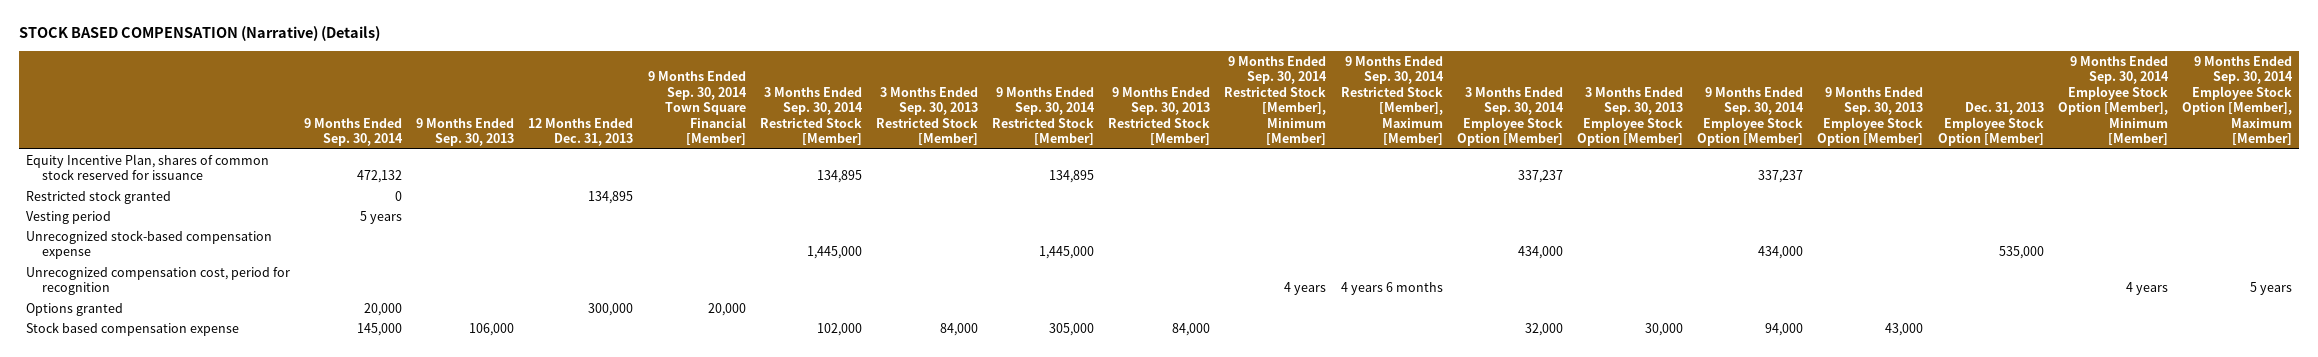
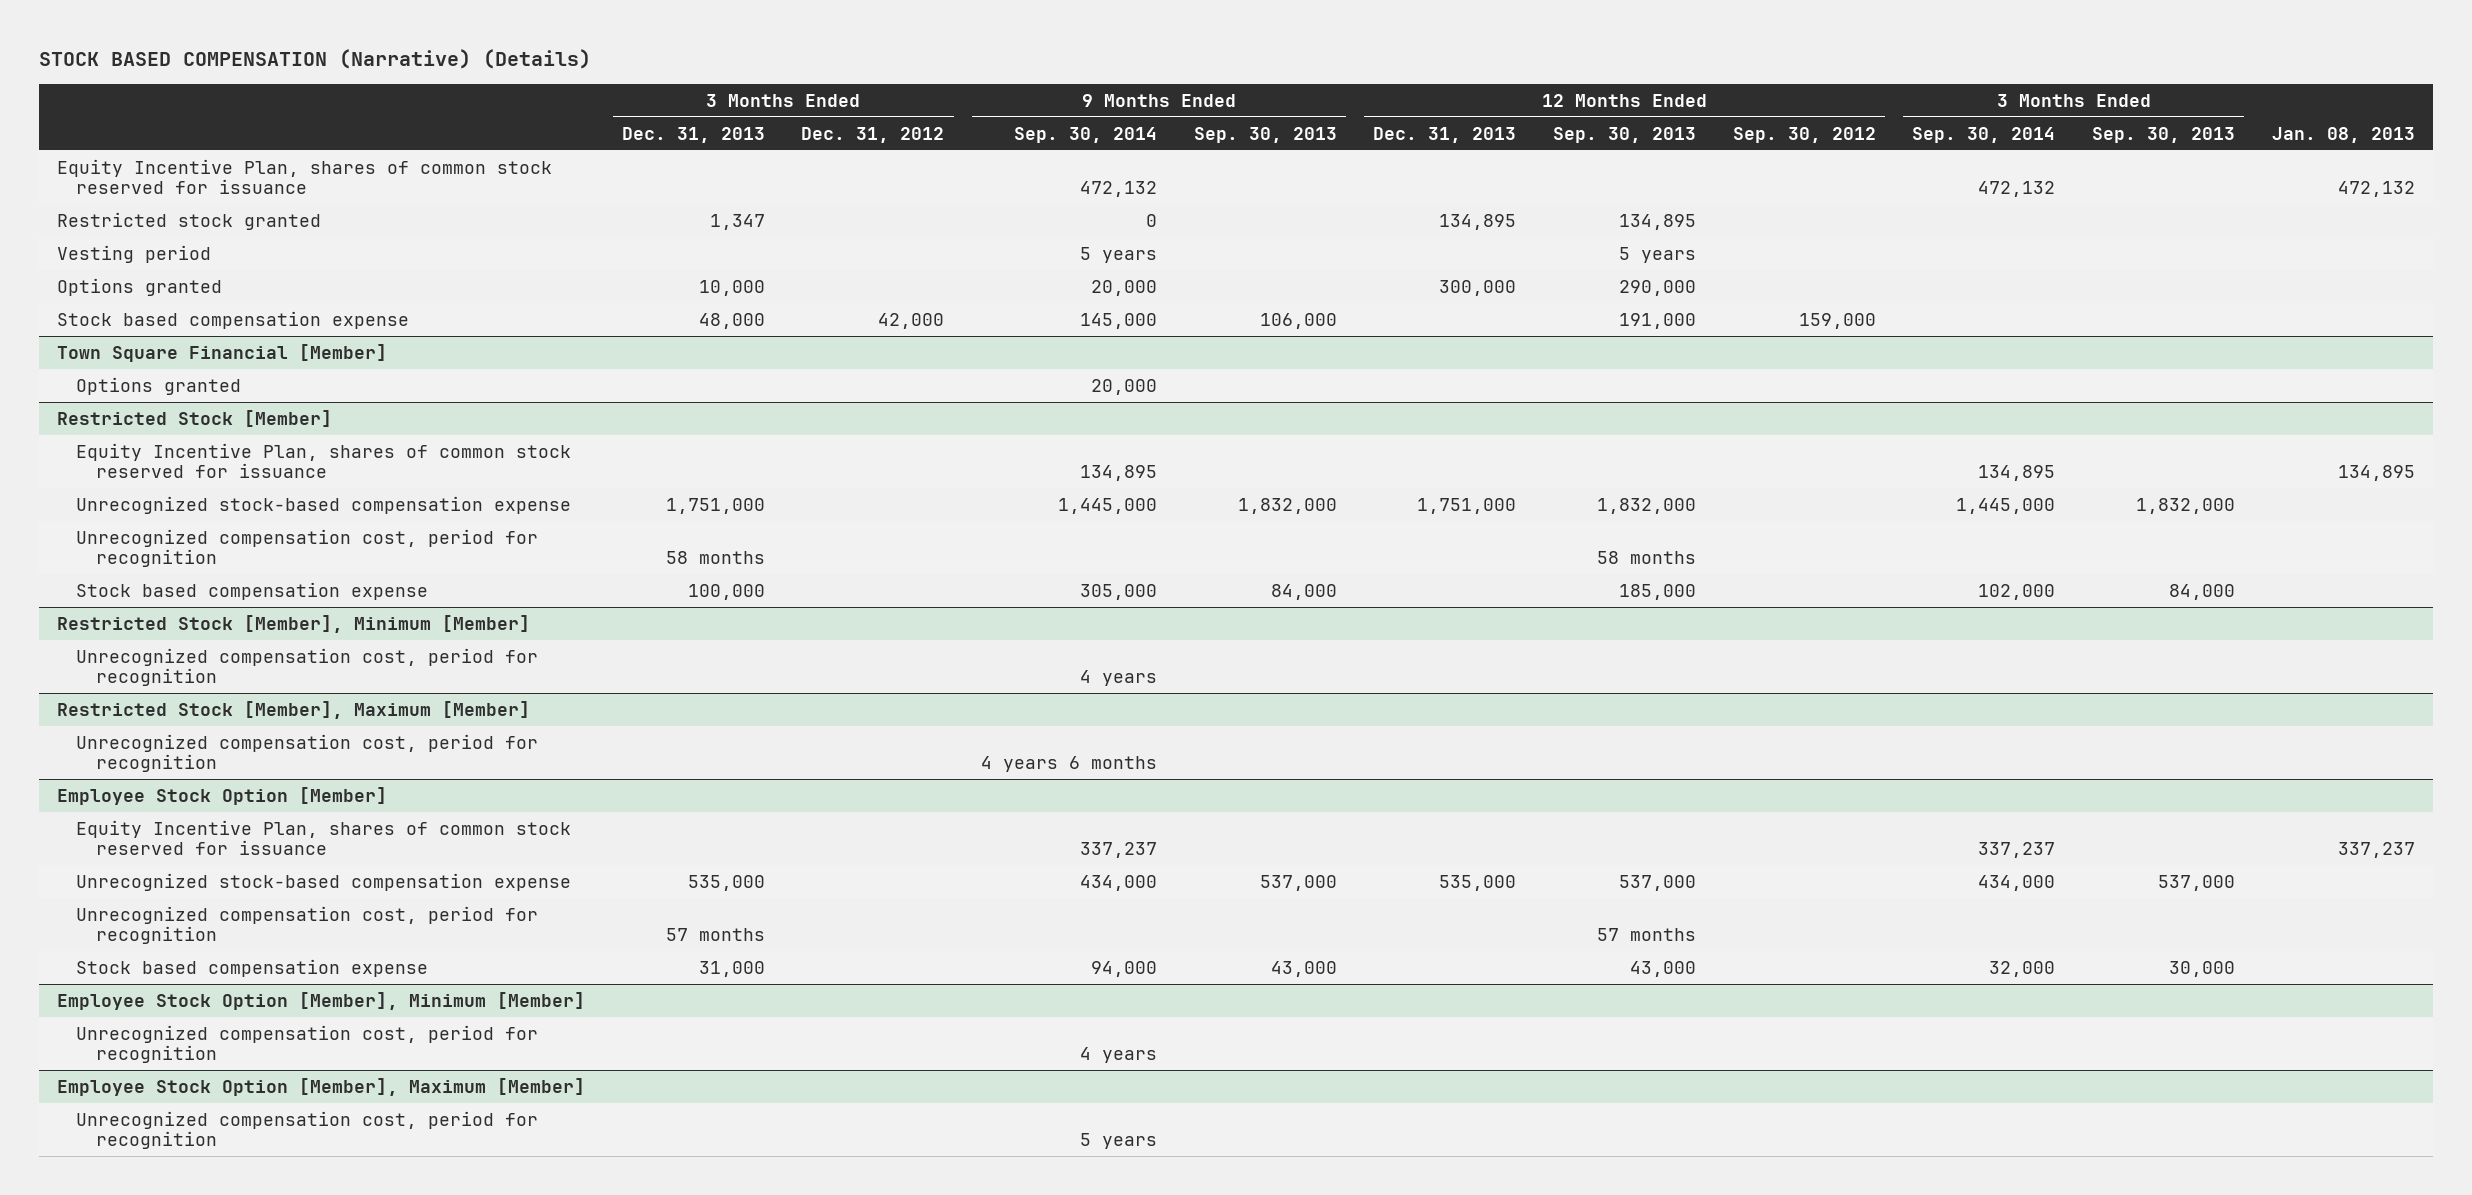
- | 9 Months Ended Sep. 30, 2014 | 9 Months Ended Sep. 30, 2013 | 12 Months Ended Dec. 31, 2013 | 9 Months Ended Sep. 30, 2014 Town Square Financial [Member] | 3 Months Ended Sep. 30, 2014 Restricted Stock [Member] | 3 Months Ended Sep. 30, 2013 Restricted Stock [Member] | 9 Months Ended Sep. 30, 2014 Restricted Stock [Member] | 9 Months Ended Sep. 30, 2013 Restricted Stock [Member] | 9 Months Ended Sep. 30, 2014 Restricted Stock [Member], Minimum [Member] | 9 Months Ended Sep. 30, 2014 Restricted Stock [Member], Maximum [Member] | 3 Months Ended Sep. 30, 2014 Employee Stock Option [Member] | 3 Months Ended Sep. 30, 2013 Employee Stock Option [Member] | 9 Months Ended Sep. 30, 2014 Employee Stock Option [Member] | 9 Months Ended Sep. 30, 2013 Employee Stock Option [Member] | Dec. 31, 2013 Employee Stock Option [Member] | 9 Months Ended Sep. 30, 2014 Employee Stock Option [Member], Minimum [Member] | 9 Months Ended Sep. 30, 2014 Employee Stock Option [Member], Maximum [Member]
+ | 3 Months Ended Dec. 31, 2013 | 3 Months Ended Dec. 31, 2012 | 9 Months Ended Sep. 30, 2014 | 9 Months Ended Sep. 30, 2013 | 12 Months Ended Dec. 31, 2013 | 12 Months Ended Sep. 30, 2013 | 12 Months Ended Sep. 30, 2012 | 3 Months Ended Sep. 30, 2014 | 3 Months Ended Sep. 30, 2013 | Jan. 08, 2013
- Unrecognized stock-based compensation expense | | | | | 1,445,000 | | 1,445,000 | | | | 434,000 | | 434,000 | | 535,000 | |
- Unrecognized compensation cost, period for recognition | | | | | | | | | 4 years | 4 years 6 months | | | | | | 4 years | 5 years
+ Town Square Financial [Member]
+ Options granted | | | 20,000 | | | | | | |
+ Restricted Stock [Member]
+ Equity Incentive Plan, shares of common stock reserved for issuance | | | 134,895 | | | | | 134,895 | | 134,895
+ Unrecognized stock-based compensation expense | 1,751,000 | | 1,445,000 | 1,832,000 | 1,751,000 | 1,832,000 | | 1,445,000 | 1,832,000 |
+ Unrecognized compensation cost, period for recognition | 58 months | | | | | 58 months | | | |
+ Stock based compensation expense | 100,000 | | 305,000 | 84,000 | | 185,000 | | 102,000 | 84,000 |
+ Restricted Stock [Member], Minimum [Member]
+ Unrecognized compensation cost, period for recognition | | | 4 years | | | | | | |
+ Restricted Stock [Member], Maximum [Member]
+ Unrecognized compensation cost, period for recognition | | | 4 years 6 months | | | | | | |
+ Employee Stock Option [Member]
+ Equity Incentive Plan, shares of common stock reserved for issuance | | | 337,237 | | | | | 337,237 | | 337,237
+ Unrecognized stock-based compensation expense | 535,000 | | 434,000 | 537,000 | 535,000 | 537,000 | | 434,000 | 537,000 |
+ Unrecognized compensation cost, period for recognition | 57 months | | | | | 57 months | | | |
+ Stock based compensation expense | 31,000 | | 94,000 | 43,000 | | 43,000 | | 32,000 | 30,000 |
+ Employee Stock Option [Member], Minimum [Member]
+ Unrecognized compensation cost, period for recognition | | | 4 years | | | | | | |
+ Employee Stock Option [Member], Maximum [Member]
+ Unrecognized compensation cost, period for recognition | | | 5 years | | | | | | |

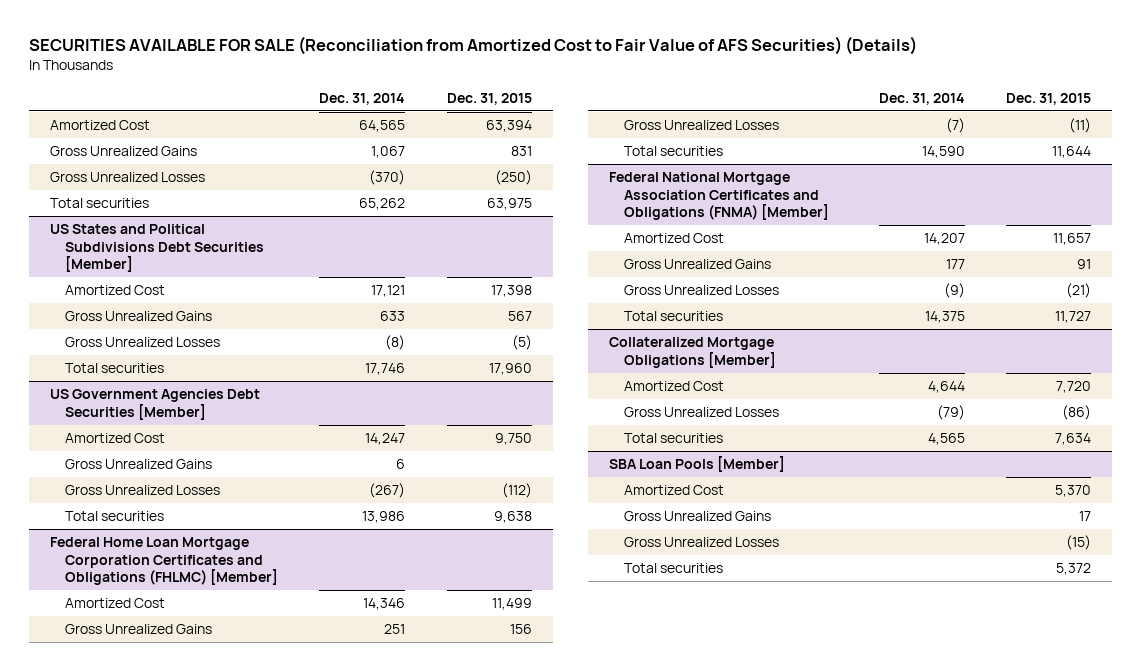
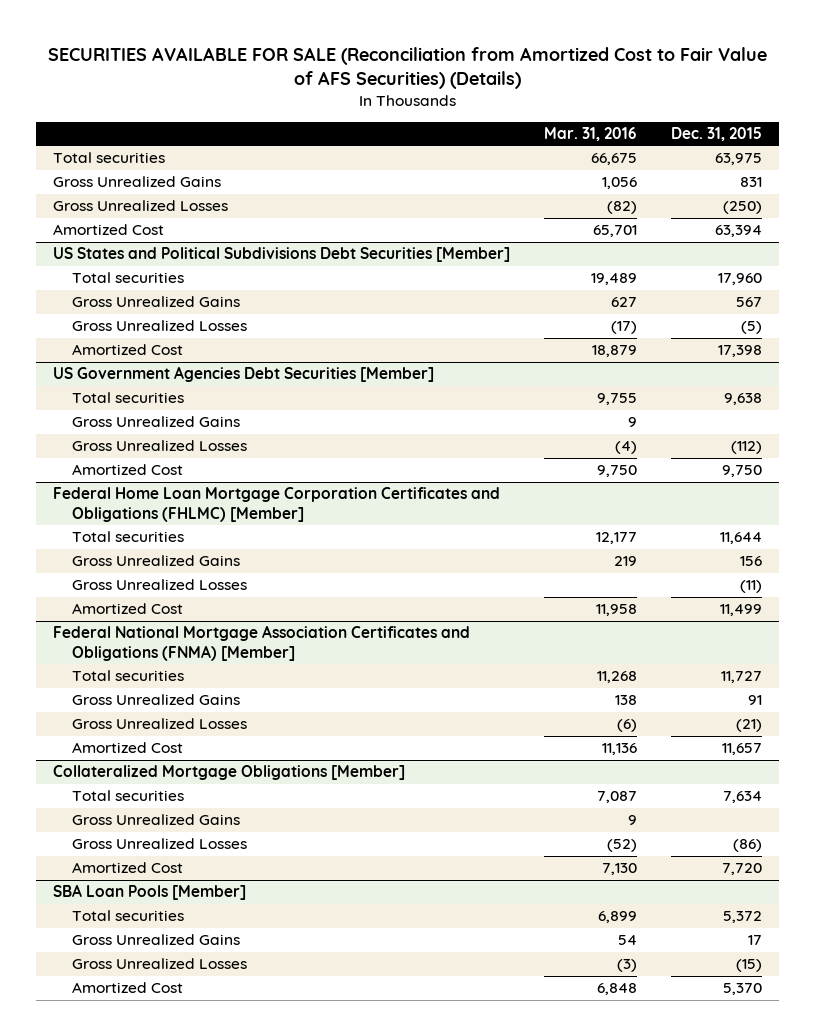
- | Dec. 31, 2014 | Dec. 31, 2015
+ | Mar. 31, 2016 | Dec. 31, 2015
moved up: Total securities | 66,675 | 63,975
moved down: Amortized Cost | 65,701 | 63,394
@ US States and Political Subdivisions Debt Securities [Member]
moved up: Total securities | 19,489 | 17,960
moved down: Amortized Cost | 18,879 | 17,398
@ US Government Agencies Debt Securities [Member]
moved up: Total securities | 9,755 | 9,638
moved down: Amortized Cost | 9,750 | 9,750
@ Federal Home Loan Mortgage Corporation Certificates and Obligations (FHLMC) [Member]
moved up: Total securities | 12,177 | 11,644
moved down: Amortized Cost | 11,958 | 11,499
@ Federal National Mortgage Association Certificates and Obligations (FNMA) [Member]
moved up: Total securities | 11,268 | 11,727
moved down: Amortized Cost | 11,136 | 11,657
@ Collateralized Mortgage Obligations [Member]
+ Gross Unrealized Gains | 9 |
moved down: Gross Unrealized Losses | (52) | (86)
moved down: Amortized Cost | 7,130 | 7,720
@ SBA Loan Pools [Member]
moved up: Total securities | 6,899 | 5,372
moved down: Amortized Cost | 6,848 | 5,370

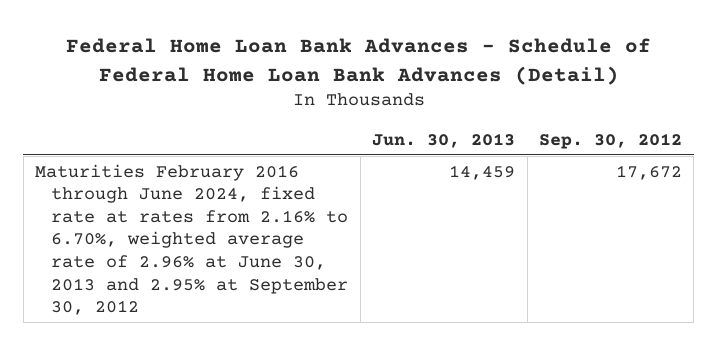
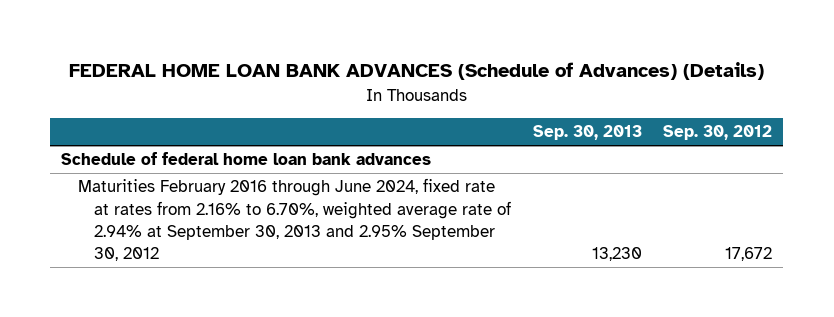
- Federal Home Loan Bank Advances - Schedule of Federal Home Loan Bank Advances (Detail)
+ FEDERAL HOME LOAN BANK ADVANCES (Schedule of Advances) (Details)
- | Jun. 30, 2013 | Sep. 30, 2012
+ | Sep. 30, 2013 | Sep. 30, 2012
- Maturities February 2016 through June 2024, fixed rate at rates from 2.16% to 6.70%, weighted average rate of 2.96% at June 30, 2013 and 2.95% at September 30, 2012 | 14,459 | 17,672
+ Schedule of federal home loan bank advances
+ Maturities February 2016 through June 2024, fixed rate at rates from 2.16% to 6.70%, weighted average rate of 2.94% at September 30, 2013 and 2.95% September 30, 2012 | 13,230 | 17,672

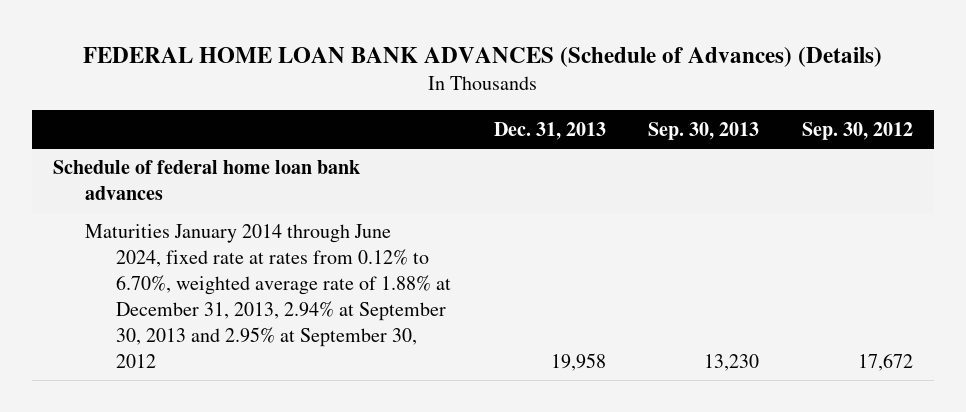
- | Sep. 30, 2013 | Sep. 30, 2012
+ | Dec. 31, 2013 | Sep. 30, 2013 | Sep. 30, 2012
- Maturities February 2016 through June 2024, fixed rate at rates from 2.16% to 6.70%, weighted average rate of 2.94% at September 30, 2013 and 2.95% September 30, 2012 | 13,230 | 17,672
+ Maturities January 2014 through June 2024, fixed rate at rates from 0.12% to 6.70%, weighted average rate of 1.88% at December 31, 2013, 2.94% at September 30, 2013 and 2.95% at September 30, 2012 | 19,958 | 13,230 | 17,672

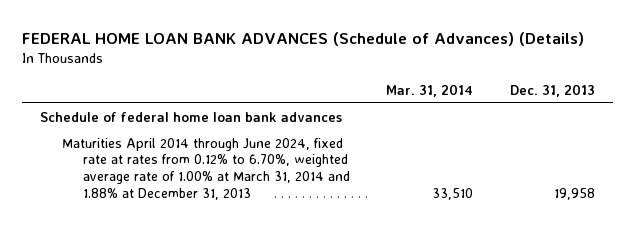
- | Dec. 31, 2013 | Sep. 30, 2013 | Sep. 30, 2012
+ | Mar. 31, 2014 | Dec. 31, 2013
- Maturities January 2014 through June 2024, fixed rate at rates from 0.12% to 6.70%, weighted average rate of 1.88% at December 31, 2013, 2.94% at September 30, 2013 and 2.95% at September 30, 2012 | 19,958 | 13,230 | 17,672
+ Maturities April 2014 through June 2024, fixed rate at rates from 0.12% to 6.70%, weighted average rate of 1.00% at March 31, 2014 and 1.88% at December 31, 2013 | 33,510 | 19,958

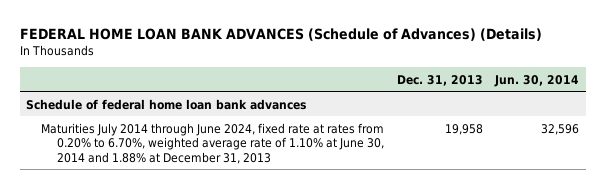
- | Mar. 31, 2014 | Dec. 31, 2013
+ | Dec. 31, 2013 | Jun. 30, 2014
- Maturities April 2014 through June 2024, fixed rate at rates from 0.12% to 6.70%, weighted average rate of 1.00% at March 31, 2014 and 1.88% at December 31, 2013 | 33,510 | 19,958
+ Maturities July 2014 through June 2024, fixed rate at rates from 0.20% to 6.70%, weighted average rate of 1.10% at June 30, 2014 and 1.88% at December 31, 2013 | 19,958 | 32,596

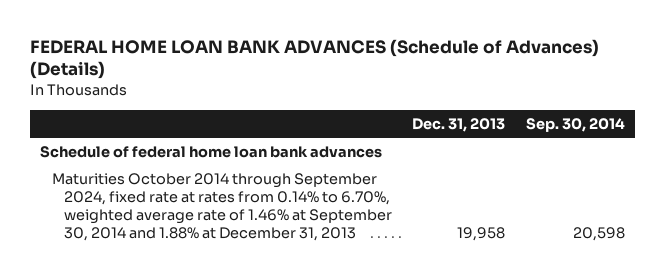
- | Dec. 31, 2013 | Jun. 30, 2014
+ | Dec. 31, 2013 | Sep. 30, 2014
- Maturities July 2014 through June 2024, fixed rate at rates from 0.20% to 6.70%, weighted average rate of 1.10% at June 30, 2014 and 1.88% at December 31, 2013 | 19,958 | 32,596
+ Maturities October 2014 through September 2024, fixed rate at rates from 0.14% to 6.70%, weighted average rate of 1.46% at September 30, 2014 and 1.88% at December 31, 2013 | 19,958 | 20,598

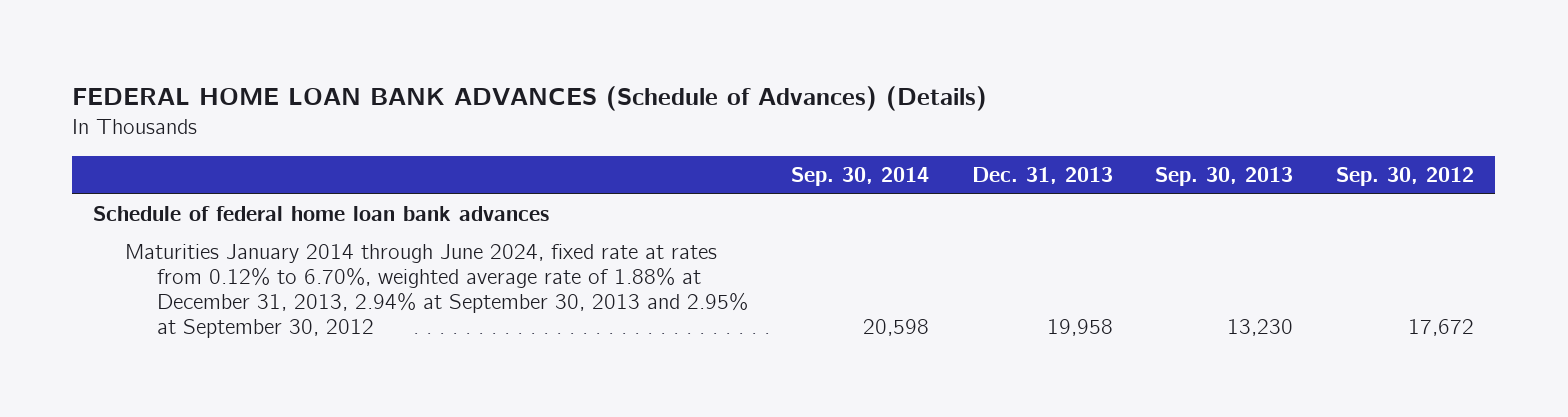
- | Dec. 31, 2013 | Sep. 30, 2014
+ | Sep. 30, 2014 | Dec. 31, 2013 | Sep. 30, 2013 | Sep. 30, 2012
- Maturities October 2014 through September 2024, fixed rate at rates from 0.14% to 6.70%, weighted average rate of 1.46% at September 30, 2014 and 1.88% at December 31, 2013 | 19,958 | 20,598
+ Maturities January 2014 through June 2024, fixed rate at rates from 0.12% to 6.70%, weighted average rate of 1.88% at December 31, 2013, 2.94% at September 30, 2013 and 2.95% at September 30, 2012 | 20,598 | 19,958 | 13,230 | 17,672

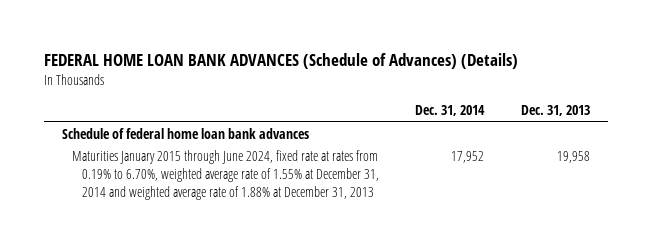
- | Sep. 30, 2014 | Dec. 31, 2013 | Sep. 30, 2013 | Sep. 30, 2012
+ | Dec. 31, 2014 | Dec. 31, 2013
- Maturities January 2014 through June 2024, fixed rate at rates from 0.12% to 6.70%, weighted average rate of 1.88% at December 31, 2013, 2.94% at September 30, 2013 and 2.95% at September 30, 2012 | 20,598 | 19,958 | 13,230 | 17,672
+ Maturities January 2015 through June 2024, fixed rate at rates from 0.19% to 6.70%, weighted average rate of 1.55% at December 31, 2014 and weighted average rate of 1.88% at December 31, 2013 | 17,952 | 19,958

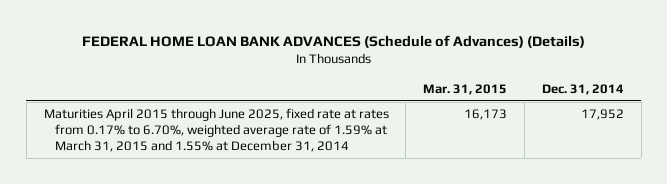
- | Dec. 31, 2014 | Dec. 31, 2013
+ | Mar. 31, 2015 | Dec. 31, 2014
- Schedule of federal home loan bank advances
- Maturities January 2015 through June 2024, fixed rate at rates from 0.19% to 6.70%, weighted average rate of 1.55% at December 31, 2014 and weighted average rate of 1.88% at December 31, 2013 | 17,952 | 19,958
+ Maturities April 2015 through June 2025, fixed rate at rates from 0.17% to 6.70%, weighted average rate of 1.59% at March 31, 2015 and 1.55% at December 31, 2014 | 16,173 | 17,952

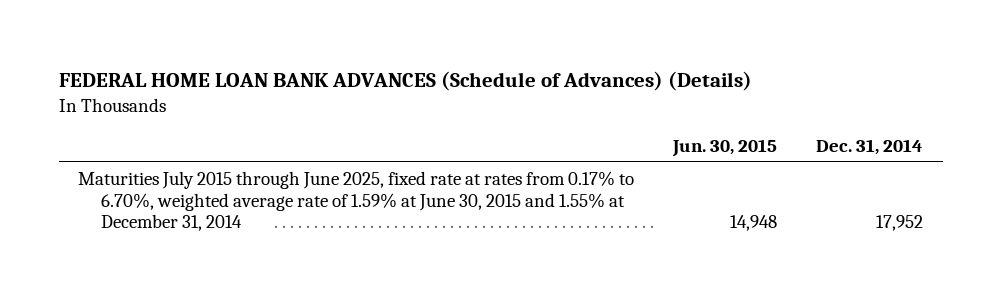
- | Mar. 31, 2015 | Dec. 31, 2014
+ | Jun. 30, 2015 | Dec. 31, 2014
- Maturities April 2015 through June 2025, fixed rate at rates from 0.17% to 6.70%, weighted average rate of 1.59% at March 31, 2015 and 1.55% at December 31, 2014 | 16,173 | 17,952
+ Maturities July 2015 through June 2025, fixed rate at rates from 0.17% to 6.70%, weighted average rate of 1.59% at June 30, 2015 and 1.55% at December 31, 2014 | 14,948 | 17,952

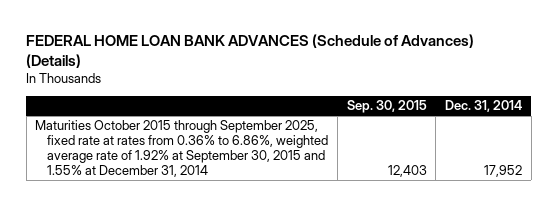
- | Jun. 30, 2015 | Dec. 31, 2014
+ | Sep. 30, 2015 | Dec. 31, 2014
- Maturities July 2015 through June 2025, fixed rate at rates from 0.17% to 6.70%, weighted average rate of 1.59% at June 30, 2015 and 1.55% at December 31, 2014 | 14,948 | 17,952
+ Maturities October 2015 through September 2025, fixed rate at rates from 0.36% to 6.86%, weighted average rate of 1.92% at September 30, 2015 and 1.55% at December 31, 2014 | 12,403 | 17,952

